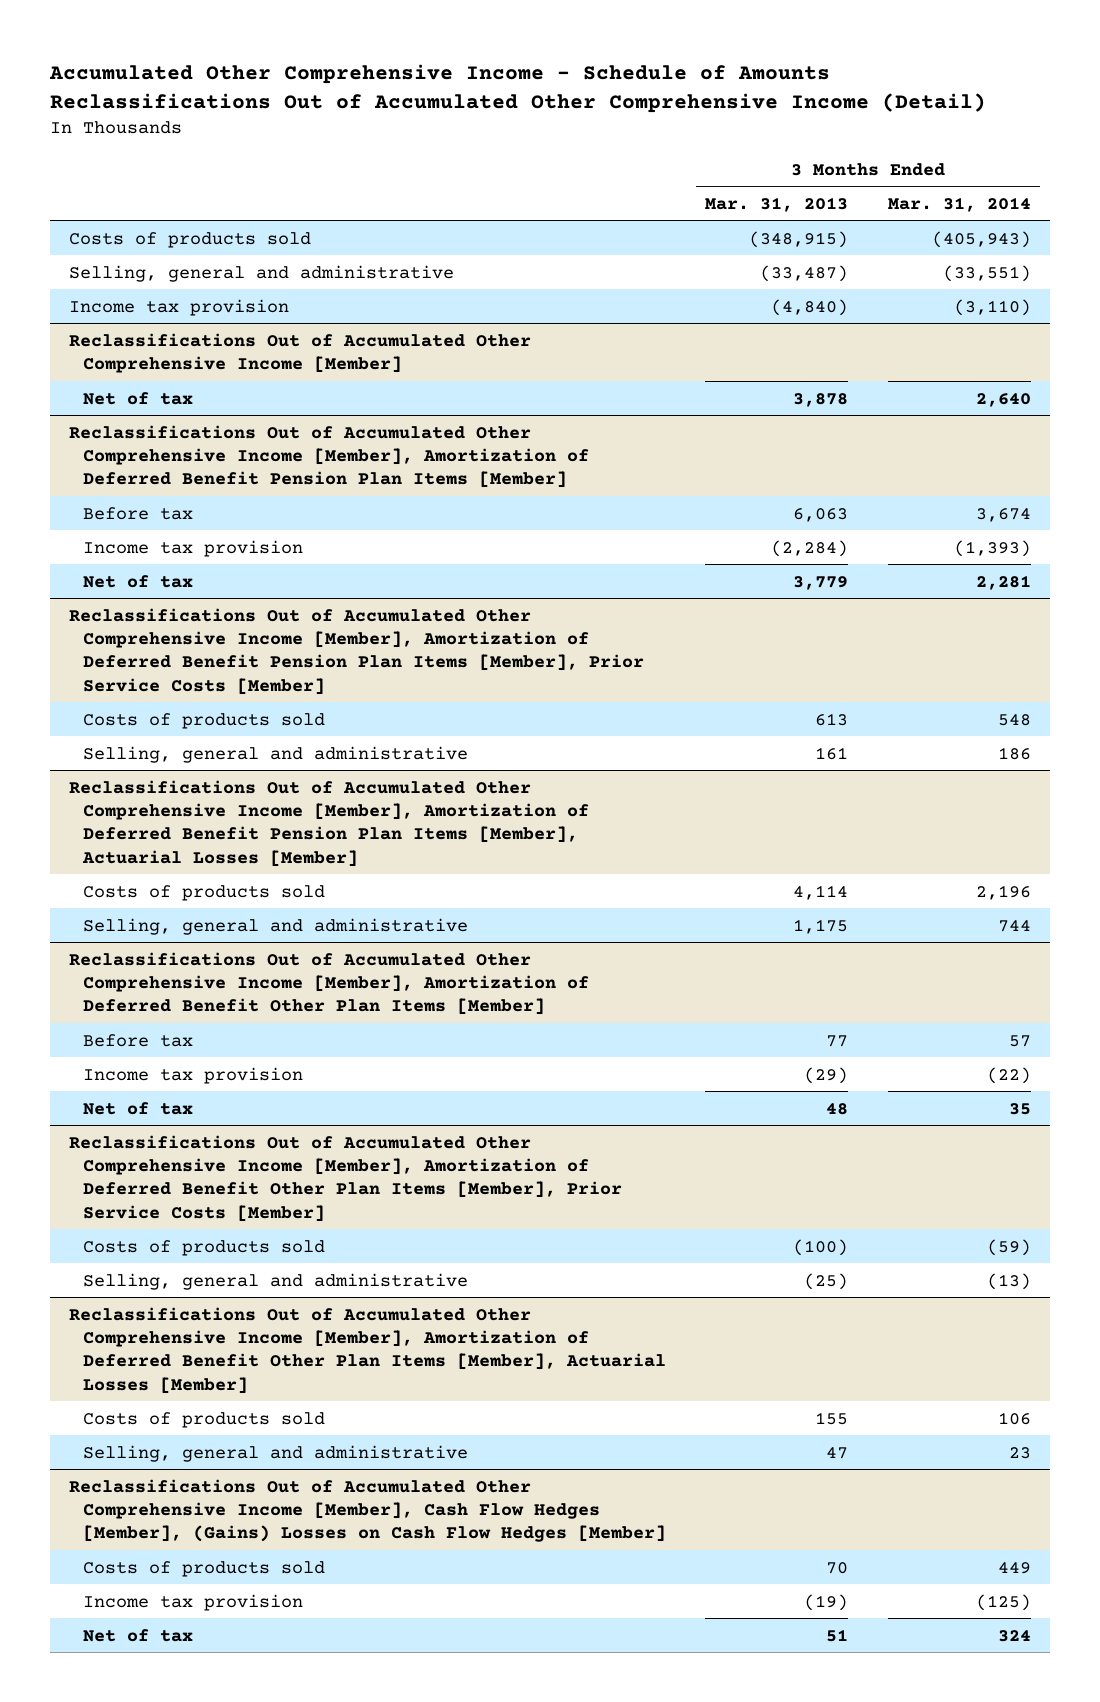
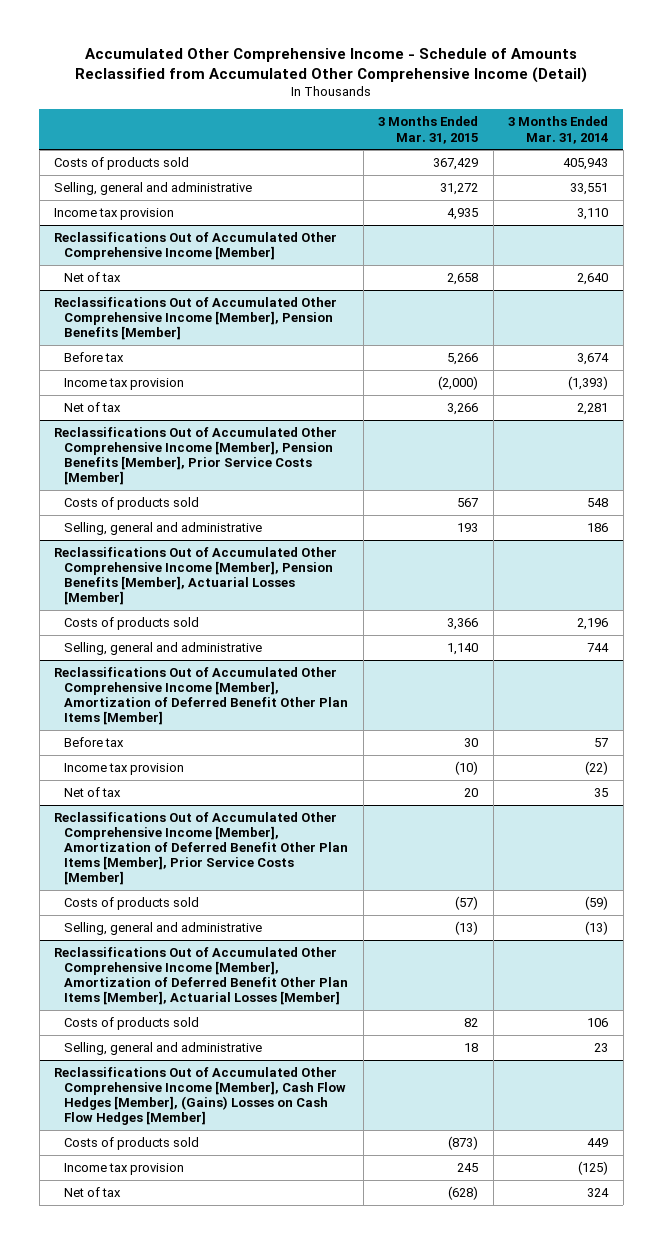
- Accumulated Other Comprehensive Income - Schedule of Amounts Reclassifications Out of Accumulated Other Comprehensive Income (Detail)
+ Accumulated Other Comprehensive Income - Schedule of Amounts Reclassified from Accumulated Other Comprehensive Income (Detail)
- | 3 Months Ended Mar. 31, 2013 | 3 Months Ended Mar. 31, 2014
+ | 3 Months Ended Mar. 31, 2015 | 3 Months Ended Mar. 31, 2014
- Costs of products sold | (348,915) | (405,943)
- Selling, general and administrative | (33,487) | (33,551)
- Income tax provision | (4,840) | (3,110)
+ Costs of products sold | 367,429 | 405,943
+ Selling, general and administrative | 31,272 | 33,551
+ Income tax provision | 4,935 | 3,110
- Reclassifications Out of Accumulated Other Comprehensive Income [Member], Amortization of Deferred Benefit Pension Plan Items [Member]
+ Reclassifications Out of Accumulated Other Comprehensive Income [Member], Pension Benefits [Member]
- Reclassifications Out of Accumulated Other Comprehensive Income [Member], Amortization of Deferred Benefit Pension Plan Items [Member], Prior Service Costs [Member]
+ Reclassifications Out of Accumulated Other Comprehensive Income [Member], Pension Benefits [Member], Prior Service Costs [Member]
- Reclassifications Out of Accumulated Other Comprehensive Income [Member], Amortization of Deferred Benefit Pension Plan Items [Member], Actuarial Losses [Member]
+ Reclassifications Out of Accumulated Other Comprehensive Income [Member], Pension Benefits [Member], Actuarial Losses [Member]

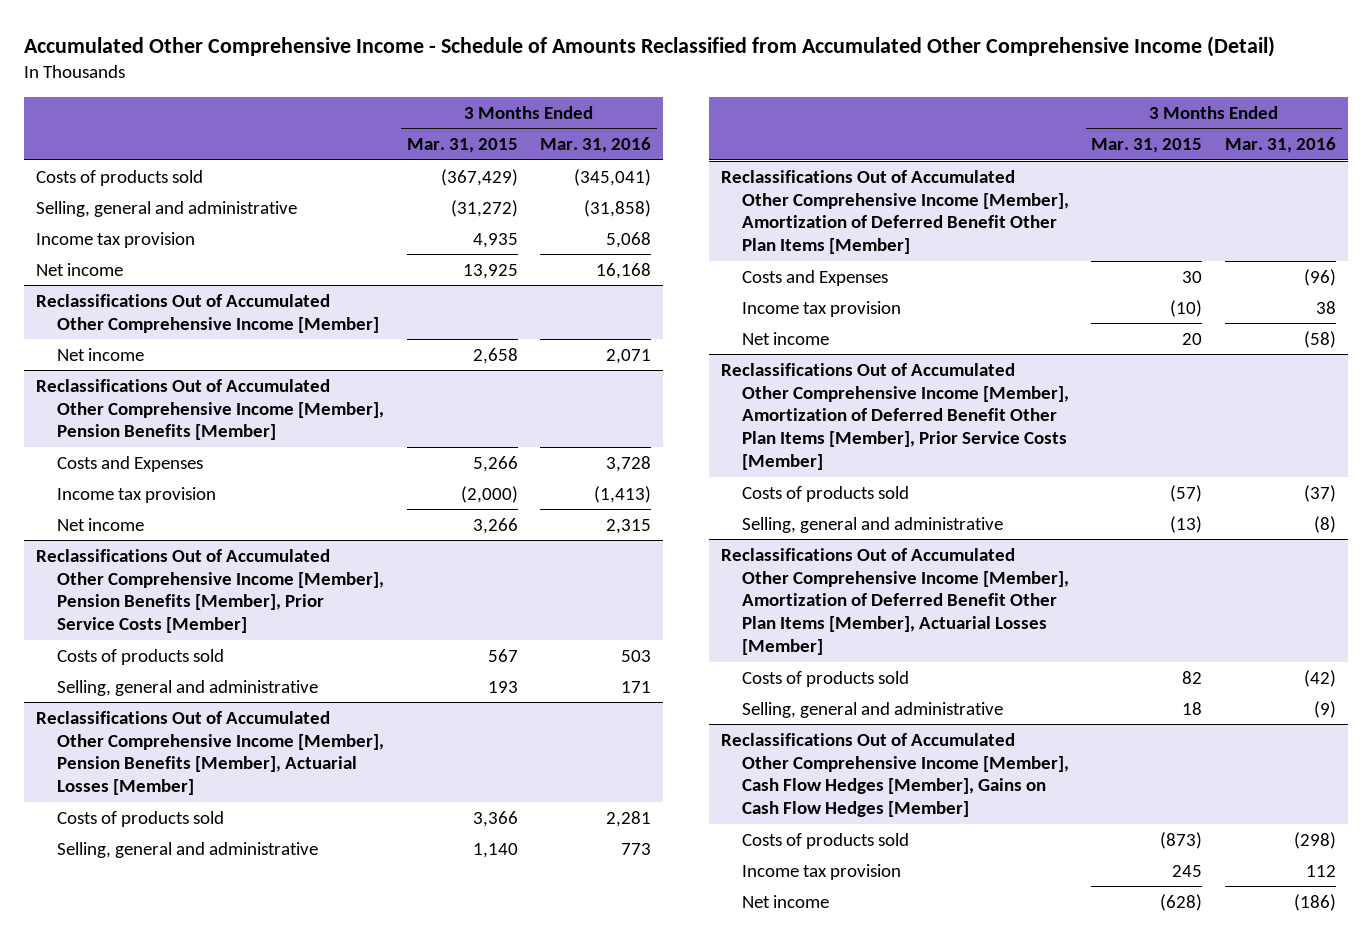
- | 3 Months Ended Mar. 31, 2015 | 3 Months Ended Mar. 31, 2014
+ | 3 Months Ended Mar. 31, 2015 | 3 Months Ended Mar. 31, 2016
- Costs of products sold | 367,429 | 405,943
- Selling, general and administrative | 31,272 | 33,551
+ Costs of products sold | (367,429) | (345,041)
+ Selling, general and administrative | (31,272) | (31,858)
+ Net income | 13,925 | 16,168
@ Reclassifications Out of Accumulated Other Comprehensive Income [Member]
- Net of tax | 2,658 | 2,640
+ Net income | 2,658 | 2,071
@ Reclassifications Out of Accumulated Other Comprehensive Income [Member], Pension Benefits [Member]
- Before tax | 5,266 | 3,674
+ Costs and Expenses | 5,266 | 3,728
- Net of tax | 3,266 | 2,281
+ Net income | 3,266 | 2,315
@ Reclassifications Out of Accumulated Other Comprehensive Income [Member], Amortization of Deferred Benefit Other Plan Items [Member]
- Before tax | 30 | 57
+ Costs and Expenses | 30 | (96)
- Net of tax | 20 | 35
+ Net income | 20 | (58)
- Reclassifications Out of Accumulated Other Comprehensive Income [Member], Cash Flow Hedges [Member], (Gains) Losses on Cash Flow Hedges [Member]
+ Reclassifications Out of Accumulated Other Comprehensive Income [Member], Cash Flow Hedges [Member], Gains on Cash Flow Hedges [Member]
- Net of tax | (628) | 324
+ Net income | (628) | (186)

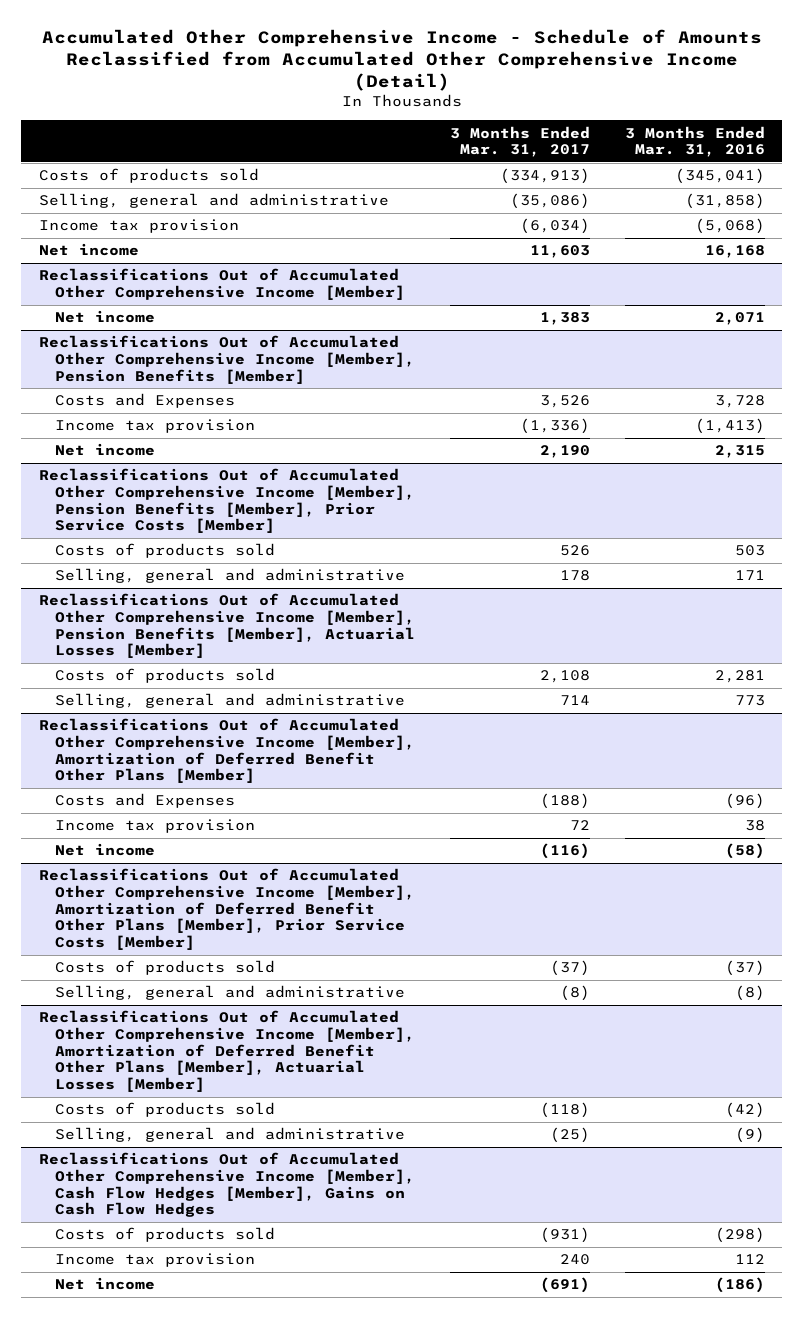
- | 3 Months Ended Mar. 31, 2015 | 3 Months Ended Mar. 31, 2016
+ | 3 Months Ended Mar. 31, 2017 | 3 Months Ended Mar. 31, 2016
- Income tax provision | 4,935 | 5,068
+ Income tax provision | (6,034) | (5,068)
- Reclassifications Out of Accumulated Other Comprehensive Income [Member], Amortization of Deferred Benefit Other Plan Items [Member]
+ Reclassifications Out of Accumulated Other Comprehensive Income [Member], Amortization of Deferred Benefit Other Plans [Member]
- Reclassifications Out of Accumulated Other Comprehensive Income [Member], Amortization of Deferred Benefit Other Plan Items [Member], Prior Service Costs [Member]
+ Reclassifications Out of Accumulated Other Comprehensive Income [Member], Amortization of Deferred Benefit Other Plans [Member], Prior Service Costs [Member]
- Reclassifications Out of Accumulated Other Comprehensive Income [Member], Amortization of Deferred Benefit Other Plan Items [Member], Actuarial Losses [Member]
+ Reclassifications Out of Accumulated Other Comprehensive Income [Member], Amortization of Deferred Benefit Other Plans [Member], Actuarial Losses [Member]
- Reclassifications Out of Accumulated Other Comprehensive Income [Member], Cash Flow Hedges [Member], Gains on Cash Flow Hedges [Member]
+ Reclassifications Out of Accumulated Other Comprehensive Income [Member], Cash Flow Hedges [Member], Gains on Cash Flow Hedges

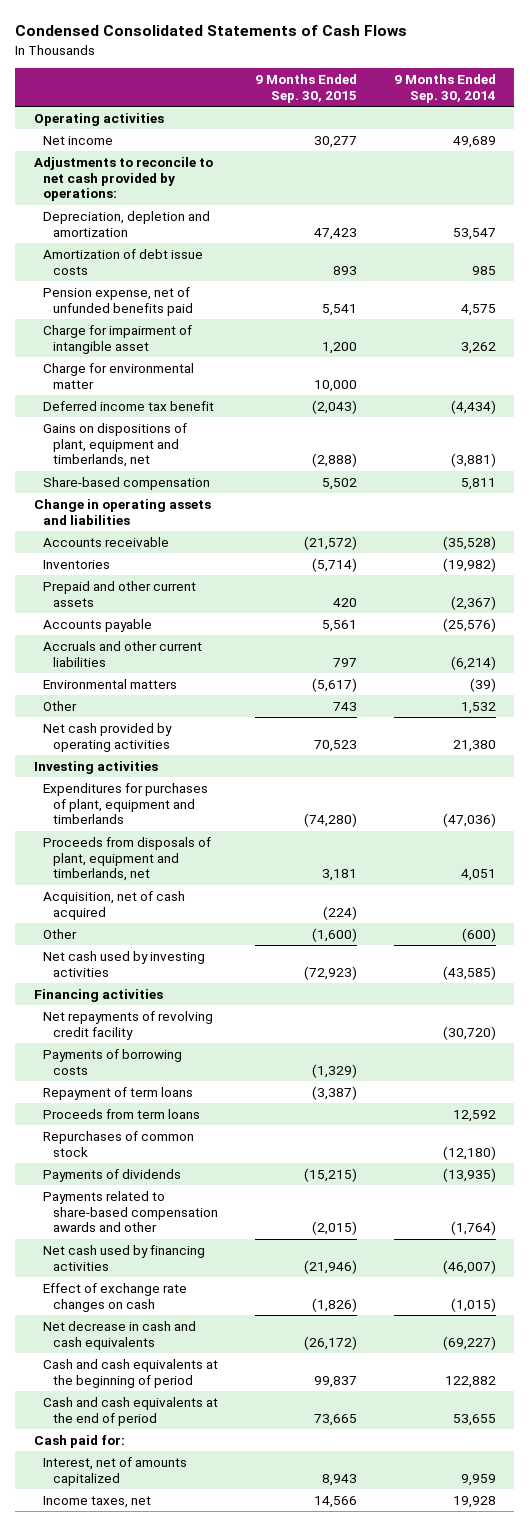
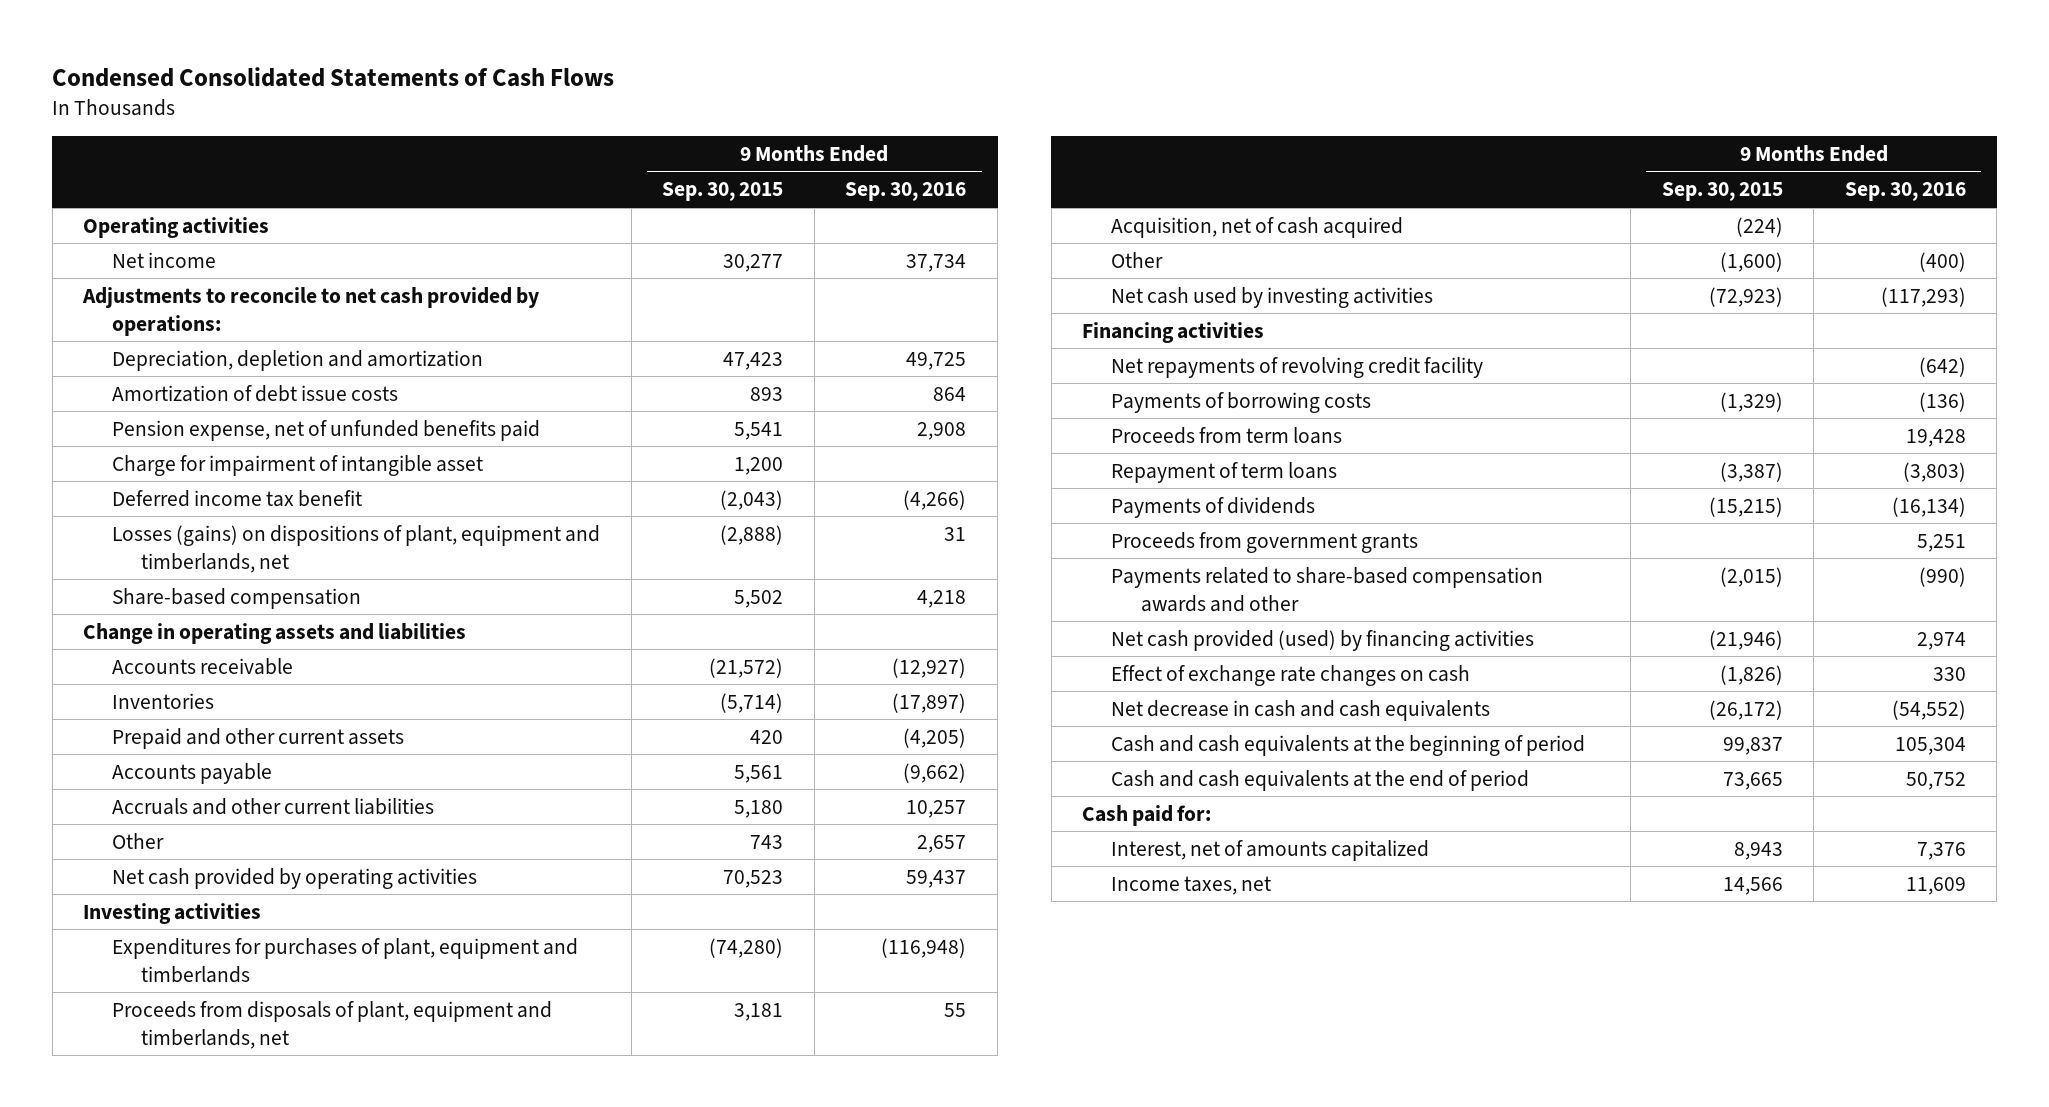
- | 9 Months Ended Sep. 30, 2015 | 9 Months Ended Sep. 30, 2014
+ | 9 Months Ended Sep. 30, 2015 | 9 Months Ended Sep. 30, 2016
- Charge for environmental matter | 10,000 |
- Gains on dispositions of plant, equipment and timberlands, net | (2,888) | (3,881)
+ Losses (gains) on dispositions of plant, equipment and timberlands, net | (2,888) | 31
- Accruals and other current liabilities | 797 | (6,214)
- Environmental matters | (5,617) | (39)
+ Accruals and other current liabilities | 5,180 | 10,257
- Repurchases of common stock | | (12,180)
moved down: Repayment of term loans | (3,387) | (3,803)
+ Proceeds from government grants | | 5,251
- Net cash used by financing activities | (21,946) | (46,007)
+ Net cash provided (used) by financing activities | (21,946) | 2,974

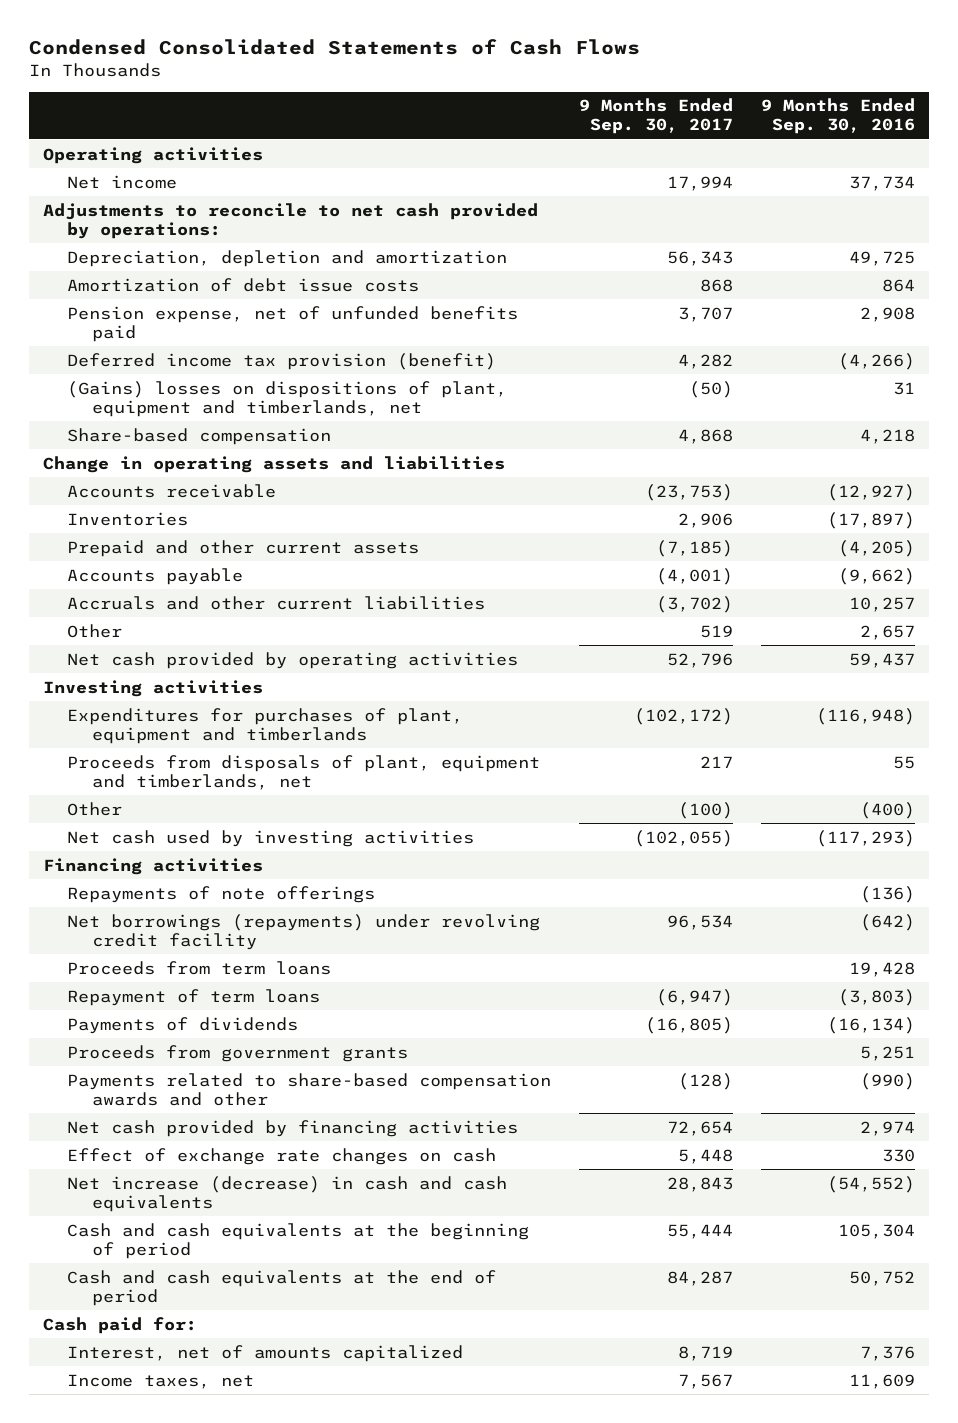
- | 9 Months Ended Sep. 30, 2015 | 9 Months Ended Sep. 30, 2016
+ | 9 Months Ended Sep. 30, 2017 | 9 Months Ended Sep. 30, 2016
- Charge for impairment of intangible asset | 1,200 |
- Deferred income tax benefit | (2,043) | (4,266)
- Losses (gains) on dispositions of plant, equipment and timberlands, net | (2,888) | 31
+ Deferred income tax provision (benefit) | 4,282 | (4,266)
+ (Gains) losses on dispositions of plant, equipment and timberlands, net | (50) | 31
- Acquisition, net of cash acquired | (224) |
- Net repayments of revolving credit facility | | (642)
- Payments of borrowing costs | (1,329) | (136)
+ Repayments of note offerings | | (136)
+ Net borrowings (repayments) under revolving credit facility | 96,534 | (642)
- Net cash provided (used) by financing activities | (21,946) | 2,974
+ Net cash provided by financing activities | 72,654 | 2,974
- Net decrease in cash and cash equivalents | (26,172) | (54,552)
+ Net increase (decrease) in cash and cash equivalents | 28,843 | (54,552)

